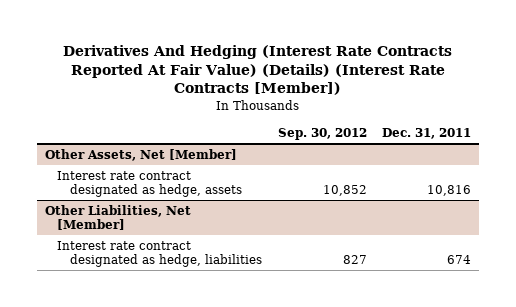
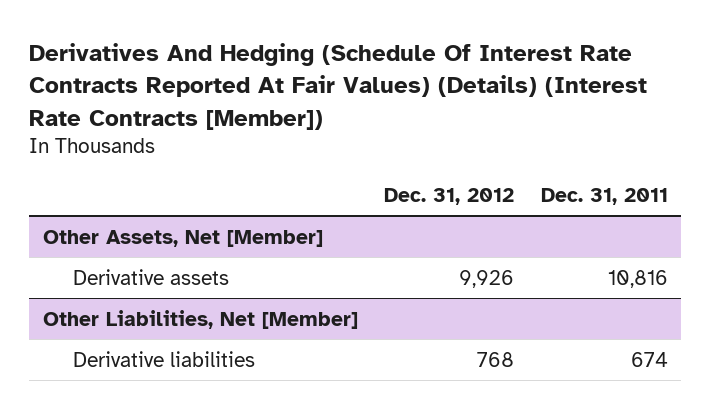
- Derivatives And Hedging (Interest Rate Contracts Reported At Fair Value) (Details) (Interest Rate Contracts [Member])
+ Derivatives And Hedging (Schedule Of Interest Rate Contracts Reported At Fair Values) (Details) (Interest Rate Contracts [Member])
- | Sep. 30, 2012 | Dec. 31, 2011
+ | Dec. 31, 2012 | Dec. 31, 2011
@ Other Assets, Net [Member]
- Interest rate contract designated as hedge, assets | 10,852 | 10,816
+ Derivative assets | 9,926 | 10,816
@ Other Liabilities, Net [Member]
- Interest rate contract designated as hedge, liabilities | 827 | 674
+ Derivative liabilities | 768 | 674

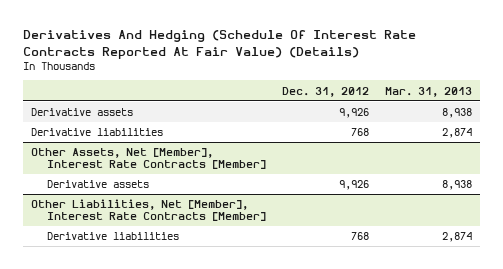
- Derivatives And Hedging (Schedule Of Interest Rate Contracts Reported At Fair Values) (Details) (Interest Rate Contracts [Member])
+ Derivatives And Hedging (Schedule Of Interest Rate Contracts Reported At Fair Value) (Details)
- | Dec. 31, 2012 | Dec. 31, 2011
+ | Dec. 31, 2012 | Mar. 31, 2013
- Other Assets, Net [Member]
- Other Liabilities, Net [Member]
+ Other Assets, Net [Member], Interest Rate Contracts [Member]
+ Derivative assets | 9,926 | 8,938
+ Other Liabilities, Net [Member], Interest Rate Contracts [Member]
+ Derivative liabilities | 768 | 2,874

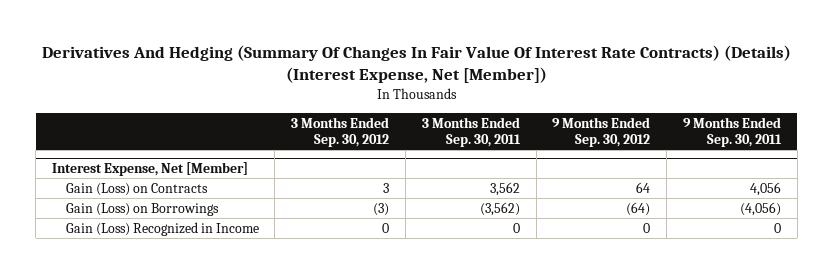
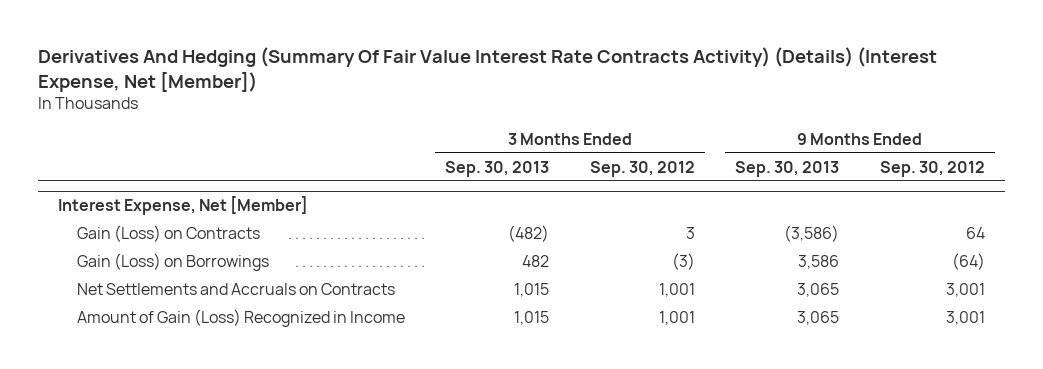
- Derivatives And Hedging (Summary Of Changes In Fair Value Of Interest Rate Contracts) (Details) (Interest Expense, Net [Member])
+ Derivatives And Hedging (Summary Of Fair Value Interest Rate Contracts Activity) (Details) (Interest Expense, Net [Member])
- | 3 Months Ended Sep. 30, 2012 | 3 Months Ended Sep. 30, 2011 | 9 Months Ended Sep. 30, 2012 | 9 Months Ended Sep. 30, 2011
+ | 3 Months Ended Sep. 30, 2013 | 3 Months Ended Sep. 30, 2012 | 9 Months Ended Sep. 30, 2013 | 9 Months Ended Sep. 30, 2012
@ Interest Expense, Net [Member]
- Gain (Loss) Recognized in Income | 0 | 0 | 0 | 0
+ Net Settlements and Accruals on Contracts | 1,015 | 1,001 | 3,065 | 3,001
+ Amount of Gain (Loss) Recognized in Income | 1,015 | 1,001 | 3,065 | 3,001

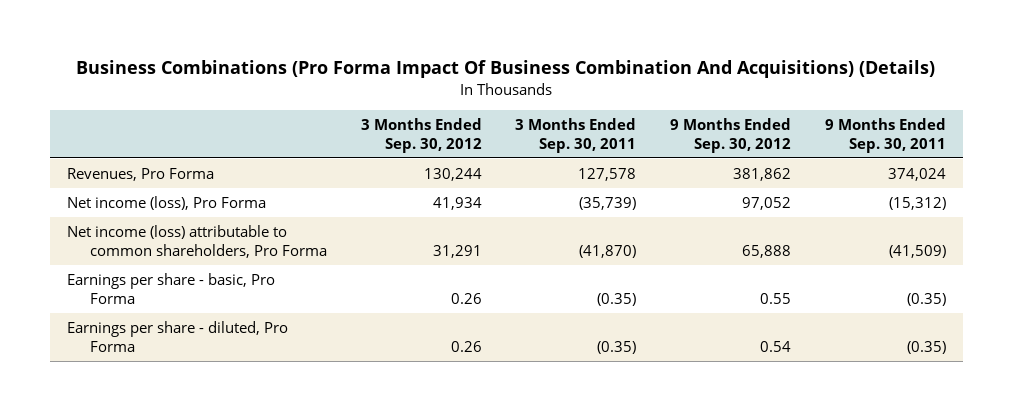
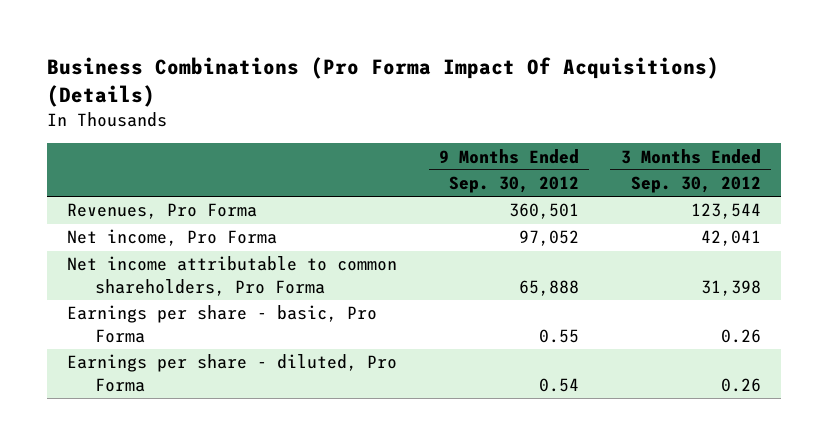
- Business Combinations (Pro Forma Impact Of Business Combination And Acquisitions) (Details)
+ Business Combinations (Pro Forma Impact Of Acquisitions) (Details)
- | 3 Months Ended Sep. 30, 2012 | 3 Months Ended Sep. 30, 2011 | 9 Months Ended Sep. 30, 2012 | 9 Months Ended Sep. 30, 2011
+ | 9 Months Ended Sep. 30, 2012 | 3 Months Ended Sep. 30, 2012
- Revenues, Pro Forma | 130,244 | 127,578 | 381,862 | 374,024
- Net income (loss), Pro Forma | 41,934 | (35,739) | 97,052 | (15,312)
- Net income (loss) attributable to common shareholders, Pro Forma | 31,291 | (41,870) | 65,888 | (41,509)
+ Revenues, Pro Forma | 360,501 | 123,544
+ Net income, Pro Forma | 97,052 | 42,041
+ Net income attributable to common shareholders, Pro Forma | 65,888 | 31,398

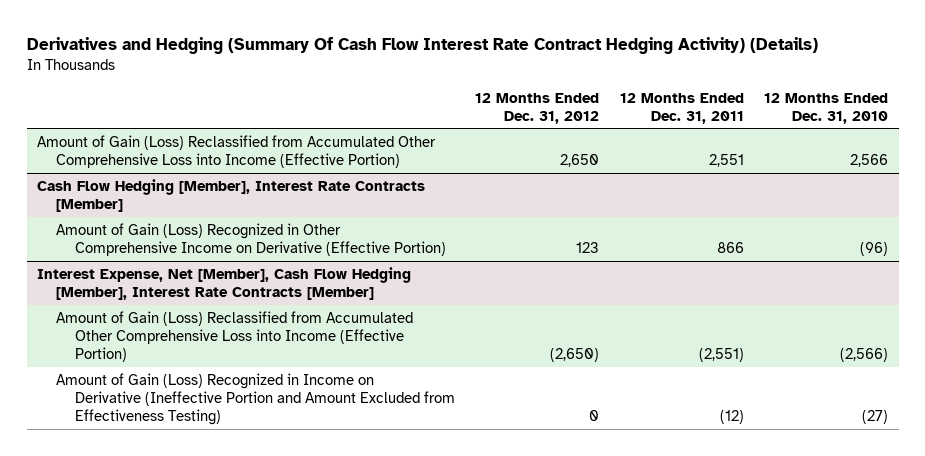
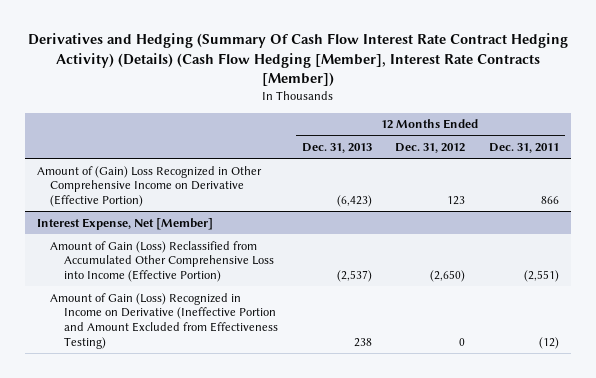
- Derivatives and Hedging (Summary Of Cash Flow Interest Rate Contract Hedging Activity) (Details)
+ Derivatives and Hedging (Summary Of Cash Flow Interest Rate Contract Hedging Activity) (Details) (Cash Flow Hedging [Member], Interest Rate Contracts [Member])
- | 12 Months Ended Dec. 31, 2012 | 12 Months Ended Dec. 31, 2011 | 12 Months Ended Dec. 31, 2010
+ | 12 Months Ended Dec. 31, 2013 | 12 Months Ended Dec. 31, 2012 | 12 Months Ended Dec. 31, 2011
- Amount of Gain (Loss) Reclassified from Accumulated Other Comprehensive Loss into Income (Effective Portion) | 2,650 | 2,551 | 2,566
- Cash Flow Hedging [Member], Interest Rate Contracts [Member]
- Amount of Gain (Loss) Recognized in Other Comprehensive Income on Derivative (Effective Portion) | 123 | 866 | (96)
- Interest Expense, Net [Member], Cash Flow Hedging [Member], Interest Rate Contracts [Member]
+ Amount of (Gain) Loss Recognized in Other Comprehensive Income on Derivative (Effective Portion) | (6,423) | 123 | 866
+ Interest Expense, Net [Member]

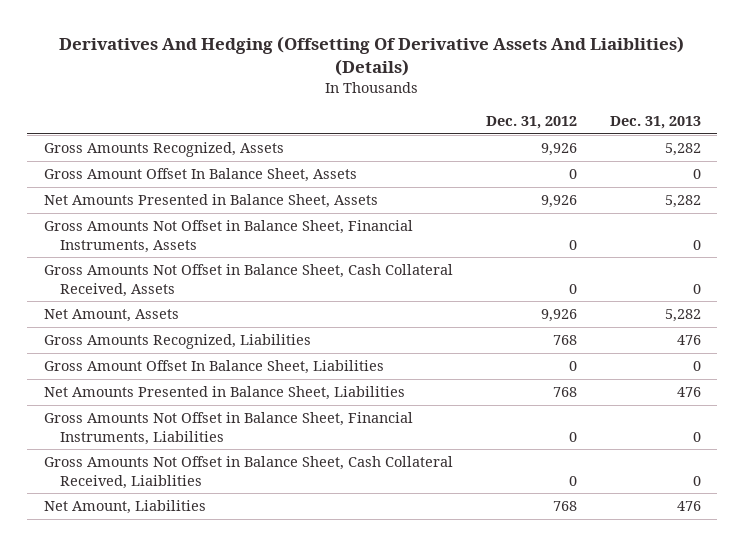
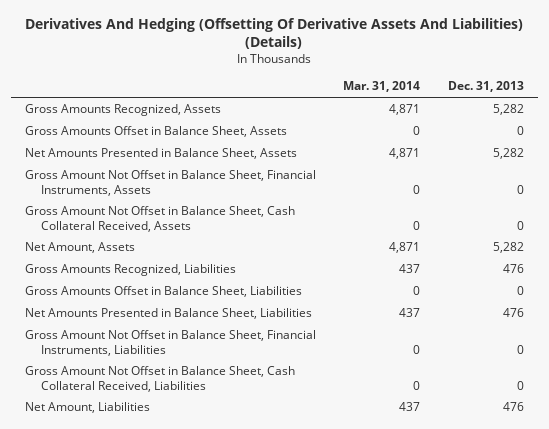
- Derivatives And Hedging (Offsetting Of Derivative Assets And Liaiblities) (Details)
+ Derivatives And Hedging (Offsetting Of Derivative Assets And Liabilities) (Details)
- | Dec. 31, 2012 | Dec. 31, 2013
+ | Mar. 31, 2014 | Dec. 31, 2013
- Gross Amount Offset In Balance Sheet, Assets | 0 | 0
+ Gross Amounts Offset in Balance Sheet, Assets | 0 | 0
- Gross Amounts Not Offset in Balance Sheet, Financial Instruments, Assets | 0 | 0
- Gross Amounts Not Offset in Balance Sheet, Cash Collateral Received, Assets | 0 | 0
+ Gross Amount Not Offset in Balance Sheet, Financial Instruments, Assets | 0 | 0
+ Gross Amount Not Offset in Balance Sheet, Cash Collateral Received, Assets | 0 | 0
- Gross Amount Offset In Balance Sheet, Liabilities | 0 | 0
+ Gross Amounts Offset in Balance Sheet, Liabilities | 0 | 0
- Gross Amounts Not Offset in Balance Sheet, Financial Instruments, Liabilities | 0 | 0
- Gross Amounts Not Offset in Balance Sheet, Cash Collateral Received, Liaiblities | 0 | 0
+ Gross Amount Not Offset in Balance Sheet, Financial Instruments, Liabilities | 0 | 0
+ Gross Amount Not Offset in Balance Sheet, Cash Collateral Received, Liabilities | 0 | 0

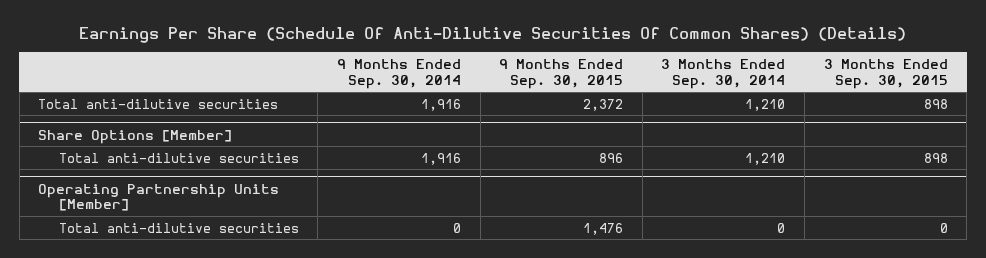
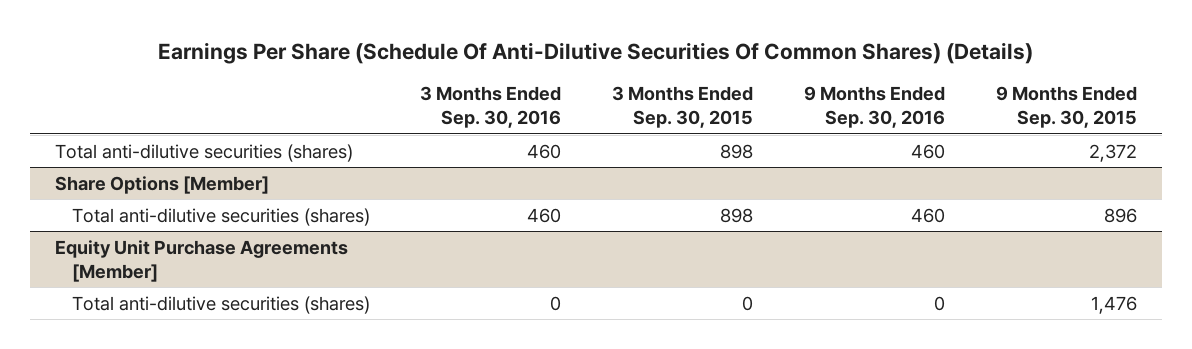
- | 9 Months Ended Sep. 30, 2014 | 9 Months Ended Sep. 30, 2015 | 3 Months Ended Sep. 30, 2014 | 3 Months Ended Sep. 30, 2015
+ | 3 Months Ended Sep. 30, 2016 | 3 Months Ended Sep. 30, 2015 | 9 Months Ended Sep. 30, 2016 | 9 Months Ended Sep. 30, 2015
- Total anti-dilutive securities | 1,916 | 2,372 | 1,210 | 898
+ Total anti-dilutive securities (shares) | 460 | 898 | 460 | 2,372
@ Share Options [Member]
- Total anti-dilutive securities | 1,916 | 896 | 1,210 | 898
- Operating Partnership Units [Member]
- Total anti-dilutive securities | 0 | 1,476 | 0 | 0
@ Share Options [Member]
+ Total anti-dilutive securities (shares) | 460 | 898 | 460 | 896
+ Equity Unit Purchase Agreements [Member]
+ Total anti-dilutive securities (shares) | 0 | 0 | 0 | 1,476

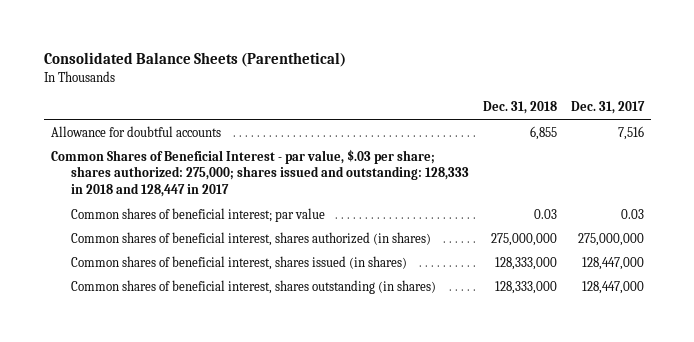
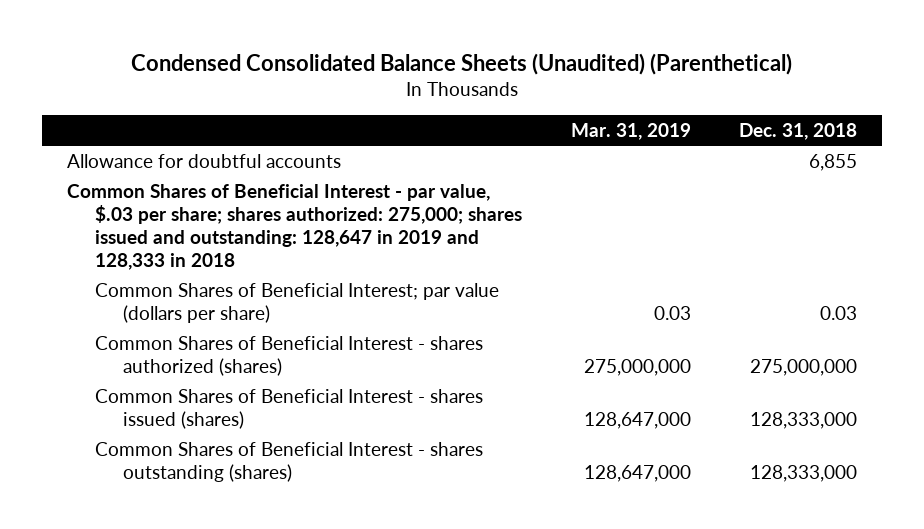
- Consolidated Balance Sheets (Parenthetical)
+ Condensed Consolidated Balance Sheets (Unaudited) (Parenthetical)
- | Dec. 31, 2018 | Dec. 31, 2017
+ | Mar. 31, 2019 | Dec. 31, 2018
- Common Shares of Beneficial Interest - par value, $.03 per share; shares authorized: 275,000; shares issued and outstanding: 128,333 in 2018 and 128,447 in 2017
- Common shares of beneficial interest; par value | 0.03 | 0.03
- Common shares of beneficial interest, shares authorized (in shares) | 275,000,000 | 275,000,000
- Common shares of beneficial interest, shares issued (in shares) | 128,333,000 | 128,447,000
- Common shares of beneficial interest, shares outstanding (in shares) | 128,333,000 | 128,447,000
+ Common Shares of Beneficial Interest - par value, $.03 per share; shares authorized: 275,000; shares issued and outstanding: 128,647 in 2019 and 128,333 in 2018
+ Common Shares of Beneficial Interest; par value (dollars per share) | 0.03 | 0.03
+ Common Shares of Beneficial Interest - shares authorized (shares) | 275,000,000 | 275,000,000
+ Common Shares of Beneficial Interest - shares issued (shares) | 128,647,000 | 128,333,000
+ Common Shares of Beneficial Interest - shares outstanding (shares) | 128,647,000 | 128,333,000

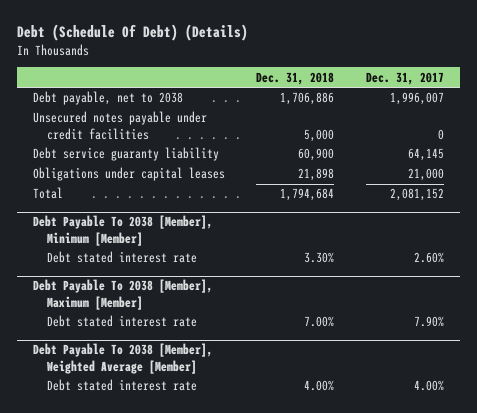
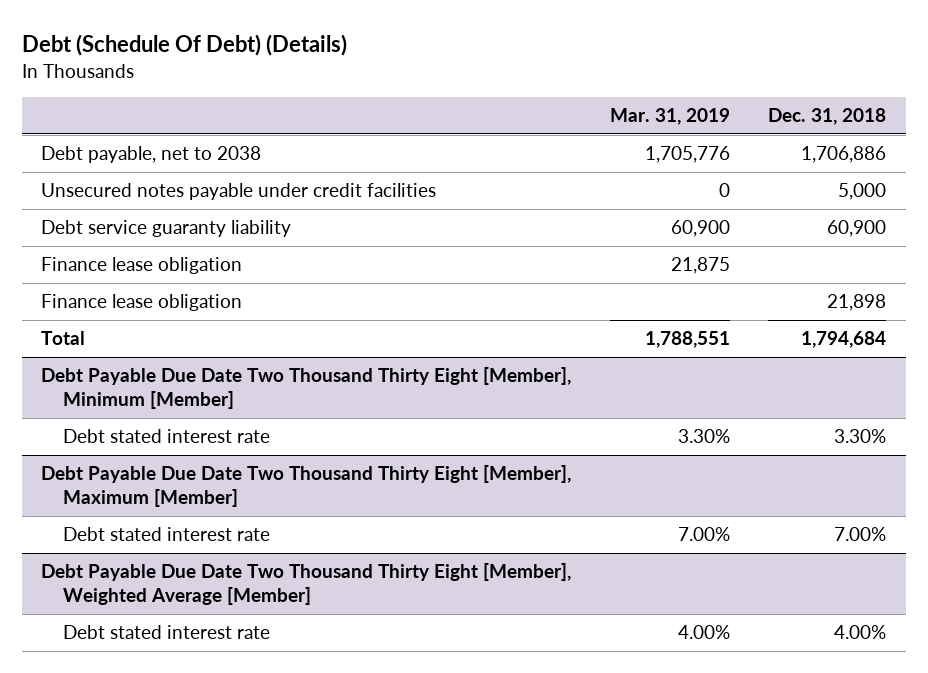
- | Dec. 31, 2018 | Dec. 31, 2017
+ | Mar. 31, 2019 | Dec. 31, 2018
- Obligations under capital leases | 21,898 | 21,000
+ Finance lease obligation | 21,875 |
+ Finance lease obligation | | 21,898
- Debt Payable To 2038 [Member], Minimum [Member]
+ Debt Payable Due Date Two Thousand Thirty Eight [Member], Minimum [Member]
- Debt Payable To 2038 [Member], Maximum [Member]
+ Debt Payable Due Date Two Thousand Thirty Eight [Member], Maximum [Member]
- Debt Payable To 2038 [Member], Weighted Average [Member]
+ Debt Payable Due Date Two Thousand Thirty Eight [Member], Weighted Average [Member]

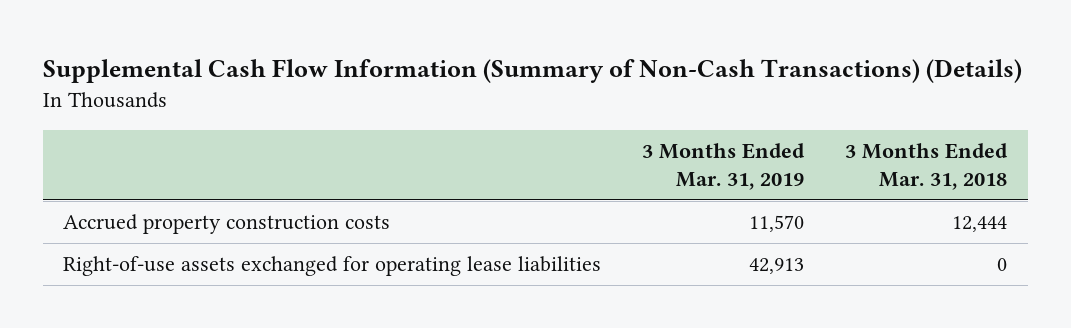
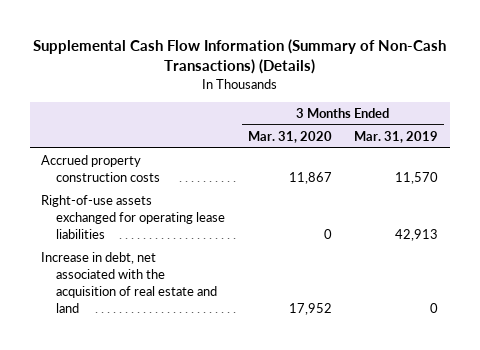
- | 3 Months Ended Mar. 31, 2019 | 3 Months Ended Mar. 31, 2018
+ | 3 Months Ended Mar. 31, 2020 | 3 Months Ended Mar. 31, 2019
+ Increase in debt, net associated with the acquisition of real estate and land | 17,952 | 0

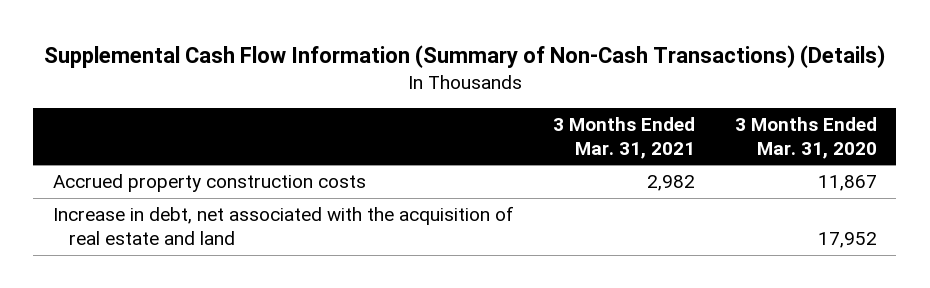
- | 3 Months Ended Mar. 31, 2020 | 3 Months Ended Mar. 31, 2019
+ | 3 Months Ended Mar. 31, 2021 | 3 Months Ended Mar. 31, 2020
- Right-of-use assets exchanged for operating lease liabilities | 0 | 42,913

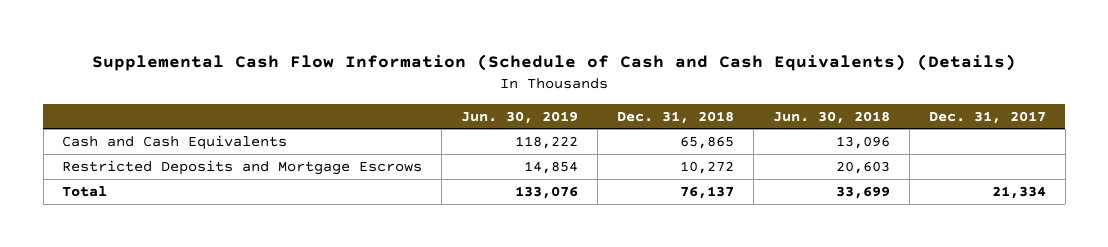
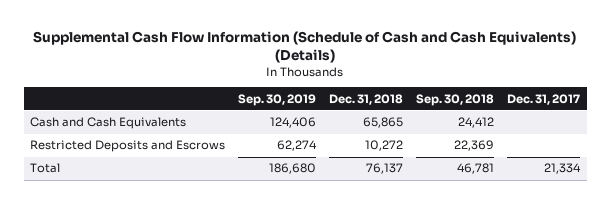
- | Jun. 30, 2019 | Dec. 31, 2018 | Jun. 30, 2018 | Dec. 31, 2017
+ | Sep. 30, 2019 | Dec. 31, 2018 | Sep. 30, 2018 | Dec. 31, 2017
- Restricted Deposits and Mortgage Escrows | 14,854 | 10,272 | 20,603 |
+ Restricted Deposits and Escrows | 62,274 | 10,272 | 22,369 |

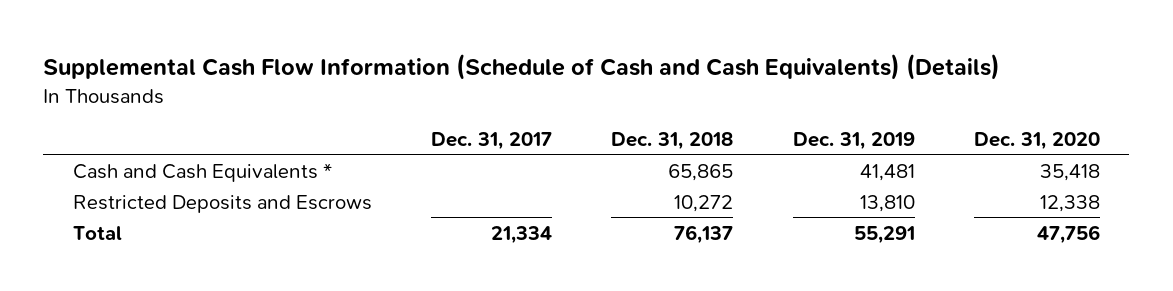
- | Sep. 30, 2019 | Dec. 31, 2018 | Sep. 30, 2018 | Dec. 31, 2017
+ | Dec. 31, 2017 | Dec. 31, 2018 | Dec. 31, 2019 | Dec. 31, 2020
- Cash and Cash Equivalents | 124,406 | 65,865 | 24,412 |
+ Cash and Cash Equivalents * | | 65,865 | 41,481 | 35,418

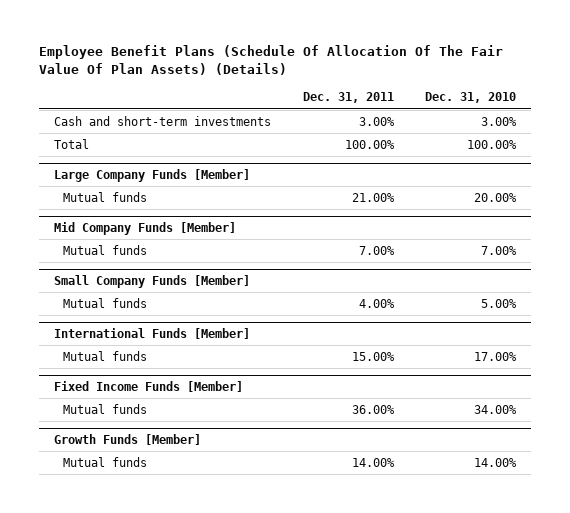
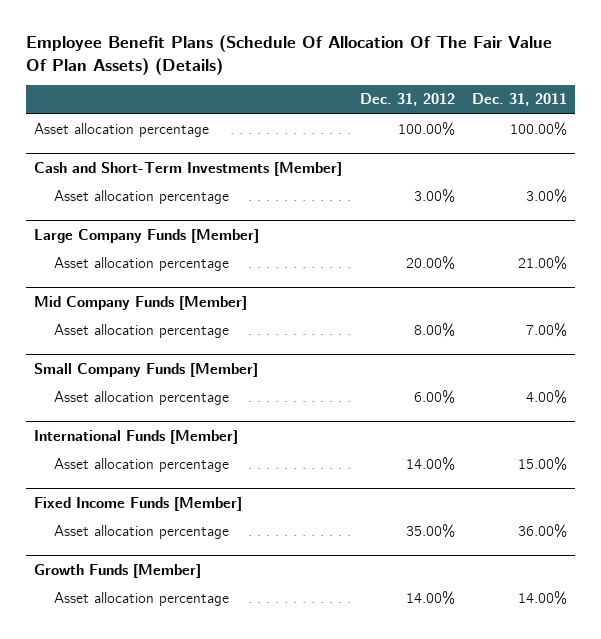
- | Dec. 31, 2011 | Dec. 31, 2010
+ | Dec. 31, 2012 | Dec. 31, 2011
- Cash and short-term investments | 3.00% | 3.00%
- Total | 100.00% | 100.00%
+ Asset allocation percentage | 100.00% | 100.00%
+ Cash and Short-Term Investments [Member]
+ Asset allocation percentage | 3.00% | 3.00%
@ Large Company Funds [Member]
- Mutual funds | 21.00% | 20.00%
+ Asset allocation percentage | 20.00% | 21.00%
@ Mid Company Funds [Member]
- Mutual funds | 7.00% | 7.00%
+ Asset allocation percentage | 8.00% | 7.00%
@ Small Company Funds [Member]
- Mutual funds | 4.00% | 5.00%
+ Asset allocation percentage | 6.00% | 4.00%
@ International Funds [Member]
- Mutual funds | 15.00% | 17.00%
+ Asset allocation percentage | 14.00% | 15.00%
@ Fixed Income Funds [Member]
- Mutual funds | 36.00% | 34.00%
+ Asset allocation percentage | 35.00% | 36.00%
@ Growth Funds [Member]
- Mutual funds | 14.00% | 14.00%
+ Asset allocation percentage | 14.00% | 14.00%

